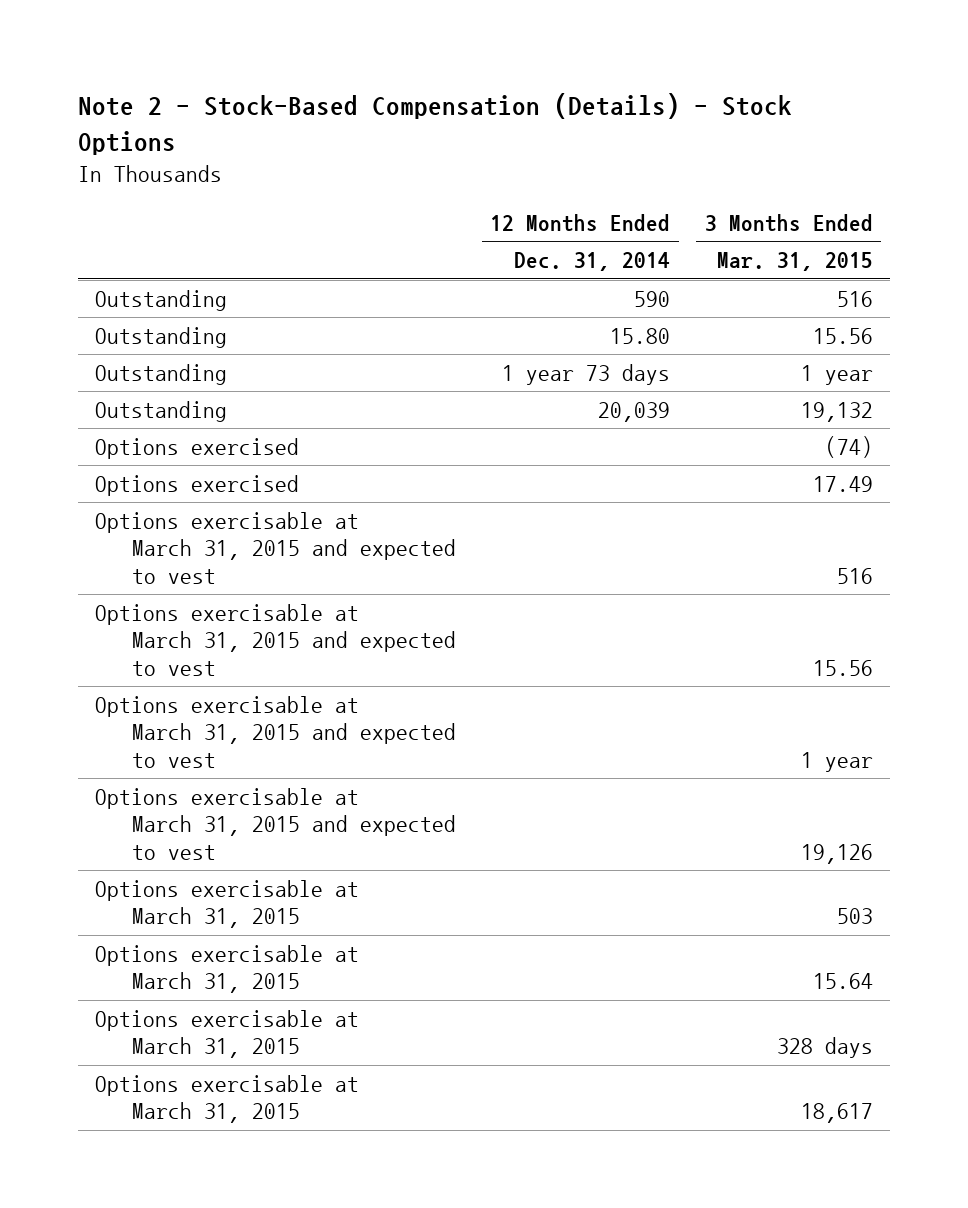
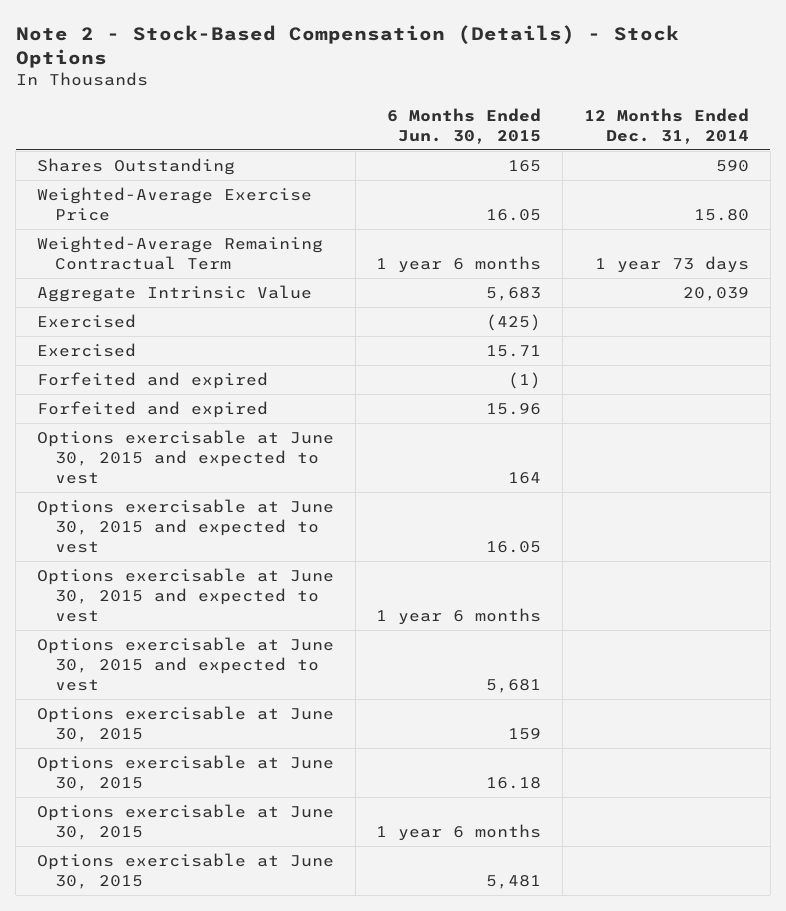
- | 12 Months Ended Dec. 31, 2014 | 3 Months Ended Mar. 31, 2015
+ | 6 Months Ended Jun. 30, 2015 | 12 Months Ended Dec. 31, 2014
- Outstanding | 590 | 516
- Outstanding | 15.80 | 15.56
- Outstanding | 1 year 73 days | 1 year
- Outstanding | 20,039 | 19,132
- Options exercised | | (74)
- Options exercised | | 17.49
- Options exercisable at March 31, 2015 and expected to vest | | 516
- Options exercisable at March 31, 2015 and expected to vest | | 15.56
- Options exercisable at March 31, 2015 and expected to vest | | 1 year
- Options exercisable at March 31, 2015 and expected to vest | | 19,126
- Options exercisable at March 31, 2015 | | 503
- Options exercisable at March 31, 2015 | | 15.64
- Options exercisable at March 31, 2015 | | 328 days
- Options exercisable at March 31, 2015 | | 18,617
+ Shares Outstanding | 165 | 590
+ Weighted-Average Exercise Price | 16.05 | 15.80
+ Weighted-Average Remaining Contractual Term | 1 year 6 months | 1 year 73 days
+ Aggregate Intrinsic Value | 5,683 | 20,039
+ Exercised | (425) |
+ Exercised | 15.71 |
+ Forfeited and expired | (1) |
+ Forfeited and expired | 15.96 |
+ Options exercisable at June 30, 2015 and expected to vest | 164 |
+ Options exercisable at June 30, 2015 and expected to vest | 16.05 |
+ Options exercisable at June 30, 2015 and expected to vest | 1 year 6 months |
+ Options exercisable at June 30, 2015 and expected to vest | 5,681 |
+ Options exercisable at June 30, 2015 | 159 |
+ Options exercisable at June 30, 2015 | 16.18 |
+ Options exercisable at June 30, 2015 | 1 year 6 months |
+ Options exercisable at June 30, 2015 | 5,481 |

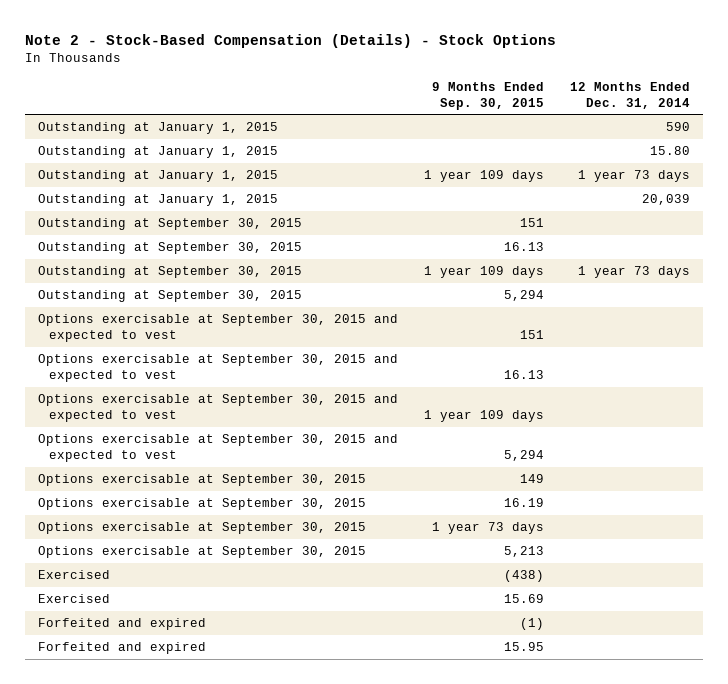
- | 6 Months Ended Jun. 30, 2015 | 12 Months Ended Dec. 31, 2014
+ | 9 Months Ended Sep. 30, 2015 | 12 Months Ended Dec. 31, 2014
- Shares Outstanding | 165 | 590
- Weighted-Average Exercise Price | 16.05 | 15.80
- Weighted-Average Remaining Contractual Term | 1 year 6 months | 1 year 73 days
- Aggregate Intrinsic Value | 5,683 | 20,039
+ Outstanding at January 1, 2015 | | 590
+ Outstanding at January 1, 2015 | | 15.80
+ Outstanding at January 1, 2015 | 1 year 109 days | 1 year 73 days
+ Outstanding at January 1, 2015 | | 20,039
+ Outstanding at September 30, 2015 | 151 |
+ Outstanding at September 30, 2015 | 16.13 |
+ Outstanding at September 30, 2015 | 1 year 109 days | 1 year 73 days
+ Outstanding at September 30, 2015 | 5,294 |
+ Options exercisable at September 30, 2015 and expected to vest | 151 |
+ Options exercisable at September 30, 2015 and expected to vest | 16.13 |
+ Options exercisable at September 30, 2015 and expected to vest | 1 year 109 days |
+ Options exercisable at September 30, 2015 and expected to vest | 5,294 |
+ Options exercisable at September 30, 2015 | 149 |
+ Options exercisable at September 30, 2015 | 16.19 |
+ Options exercisable at September 30, 2015 | 1 year 73 days |
+ Options exercisable at September 30, 2015 | 5,213 |
- Options exercisable at June 30, 2015 and expected to vest | 164 |
- Options exercisable at June 30, 2015 and expected to vest | 16.05 |
- Options exercisable at June 30, 2015 and expected to vest | 1 year 6 months |
- Options exercisable at June 30, 2015 and expected to vest | 5,681 |
- Options exercisable at June 30, 2015 | 159 |
- Options exercisable at June 30, 2015 | 16.18 |
- Options exercisable at June 30, 2015 | 1 year 6 months |
- Options exercisable at June 30, 2015 | 5,481 |

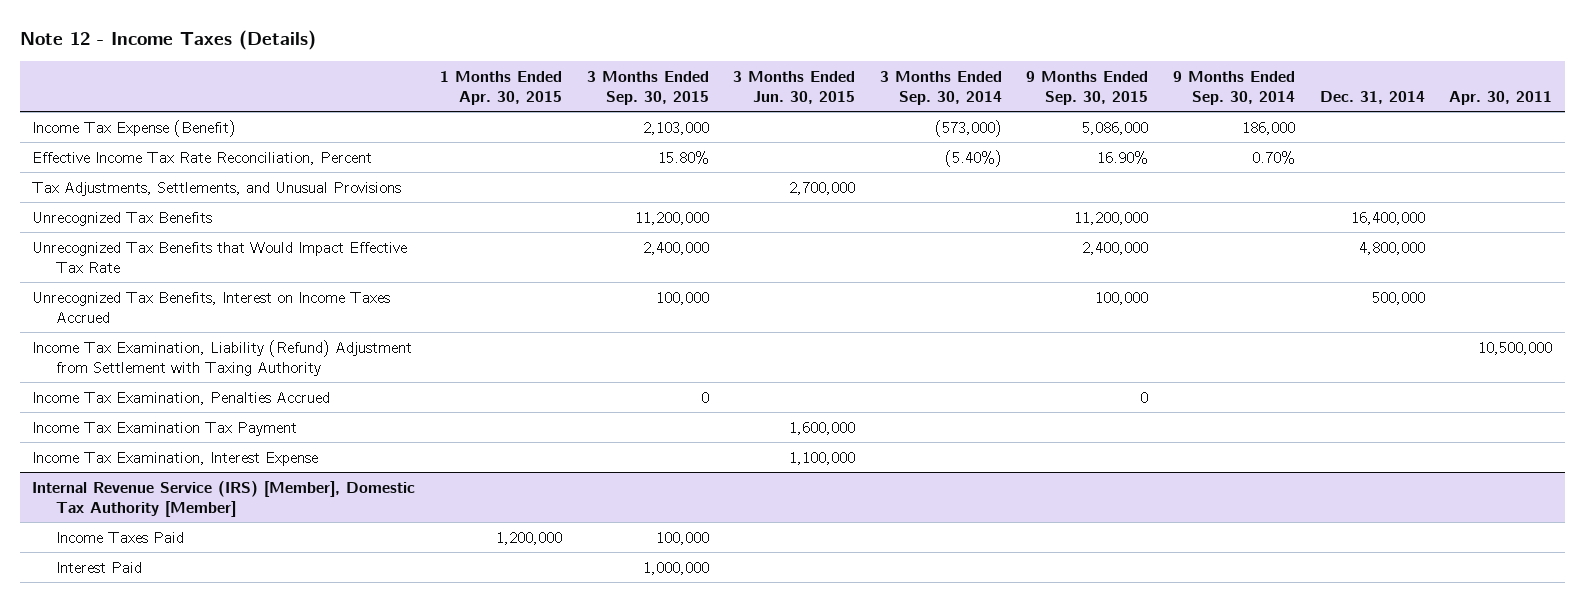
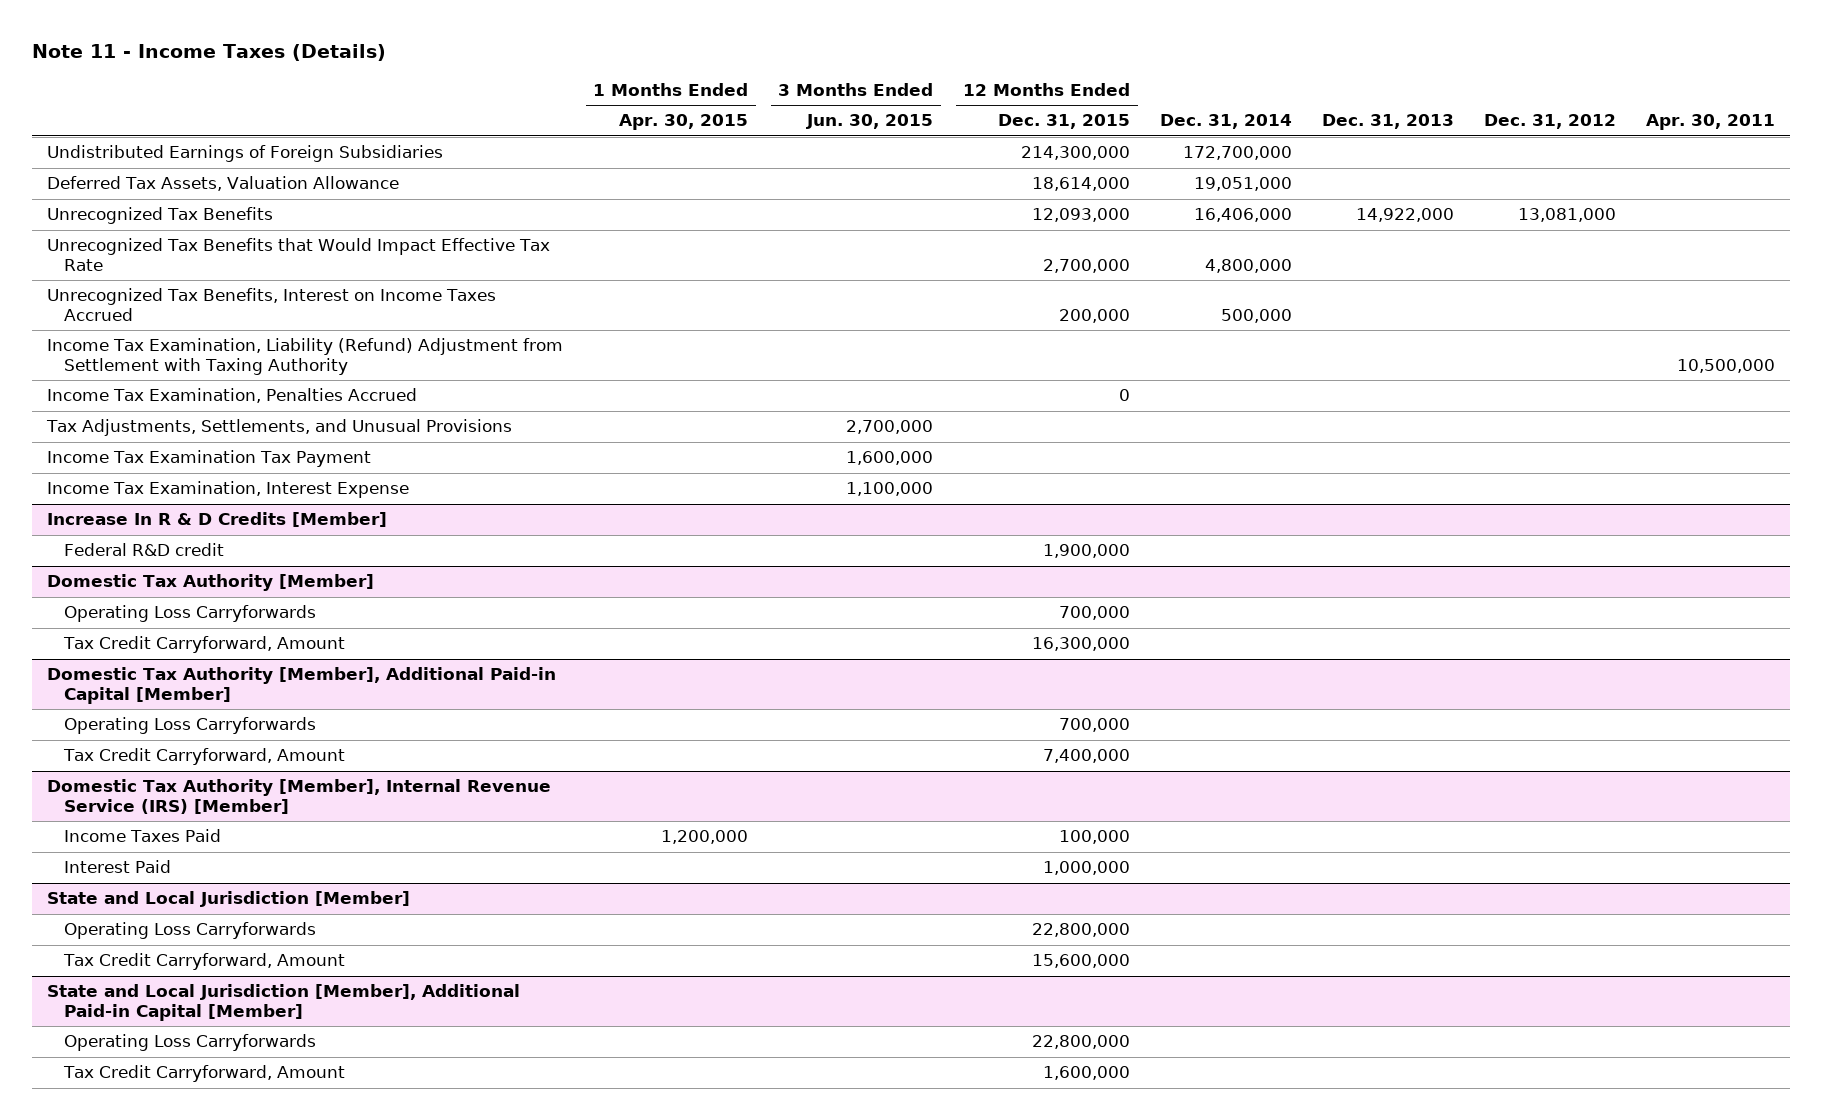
- Note 12 - Income Taxes (Details)
+ Note 11 - Income Taxes (Details)
- | 1 Months Ended Apr. 30, 2015 | 3 Months Ended Sep. 30, 2015 | 3 Months Ended Jun. 30, 2015 | 3 Months Ended Sep. 30, 2014 | 9 Months Ended Sep. 30, 2015 | 9 Months Ended Sep. 30, 2014 | Dec. 31, 2014 | Apr. 30, 2011
+ | 1 Months Ended Apr. 30, 2015 | 3 Months Ended Jun. 30, 2015 | 12 Months Ended Dec. 31, 2015 | Dec. 31, 2014 | Dec. 31, 2013 | Dec. 31, 2012 | Apr. 30, 2011
- Income Tax Expense (Benefit) | | 2,103,000 | | (573,000) | 5,086,000 | 186,000 | |
- Effective Income Tax Rate Reconciliation, Percent | | 15.80% | | (5.40%) | 16.90% | 0.70% | |
- Unrecognized Tax Benefits | | 11,200,000 | | | 11,200,000 | | 16,400,000 |
+ Undistributed Earnings of Foreign Subsidiaries | | | 214,300,000 | 172,700,000 | | |
+ Deferred Tax Assets, Valuation Allowance | | | 18,614,000 | 19,051,000 | | |
+ Unrecognized Tax Benefits | | | 12,093,000 | 16,406,000 | 14,922,000 | 13,081,000 |
moved down: Tax Adjustments, Settlements, and Unusual Provisions | | 2,700,000 | | | | |
- Internal Revenue Service (IRS) [Member], Domestic Tax Authority [Member]
+ Increase In R & D Credits [Member]
+ Federal R&D credit | | | 1,900,000 | | | |
+ Domestic Tax Authority [Member]
+ Operating Loss Carryforwards | | | 700,000 | | | |
+ Tax Credit Carryforward, Amount | | | 16,300,000 | | | |
+ Domestic Tax Authority [Member], Additional Paid-in Capital [Member]
+ Operating Loss Carryforwards | | | 700,000 | | | |
+ Tax Credit Carryforward, Amount | | | 7,400,000 | | | |
+ Domestic Tax Authority [Member], Internal Revenue Service (IRS) [Member]
+ State and Local Jurisdiction [Member]
+ Operating Loss Carryforwards | | | 22,800,000 | | | |
+ Tax Credit Carryforward, Amount | | | 15,600,000 | | | |
+ State and Local Jurisdiction [Member], Additional Paid-in Capital [Member]
+ Operating Loss Carryforwards | | | 22,800,000 | | | |
+ Tax Credit Carryforward, Amount | | | 1,600,000 | | | |

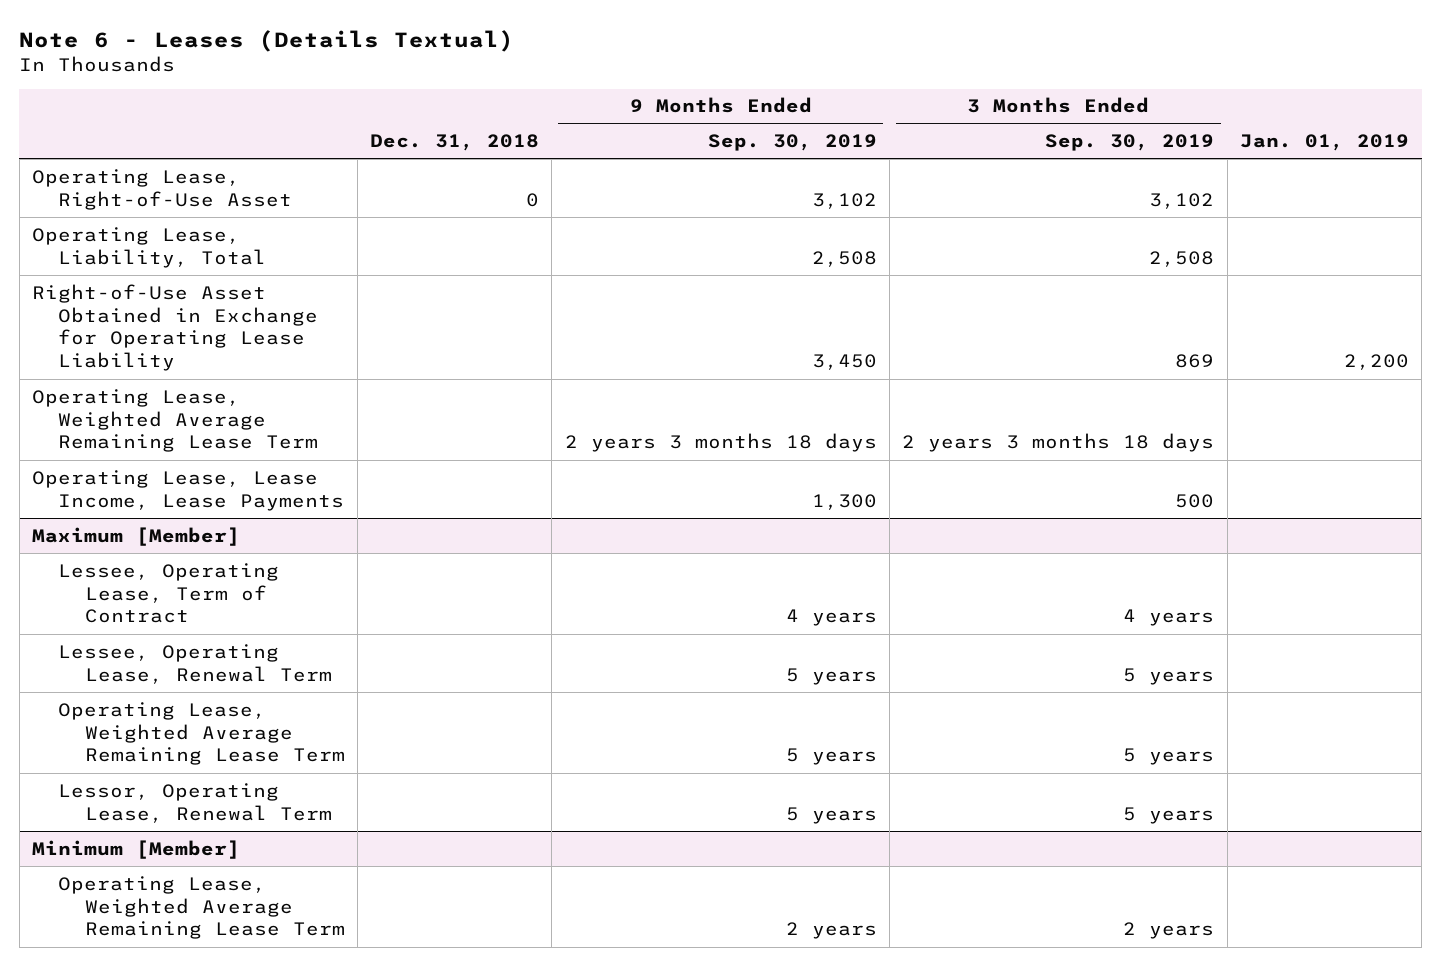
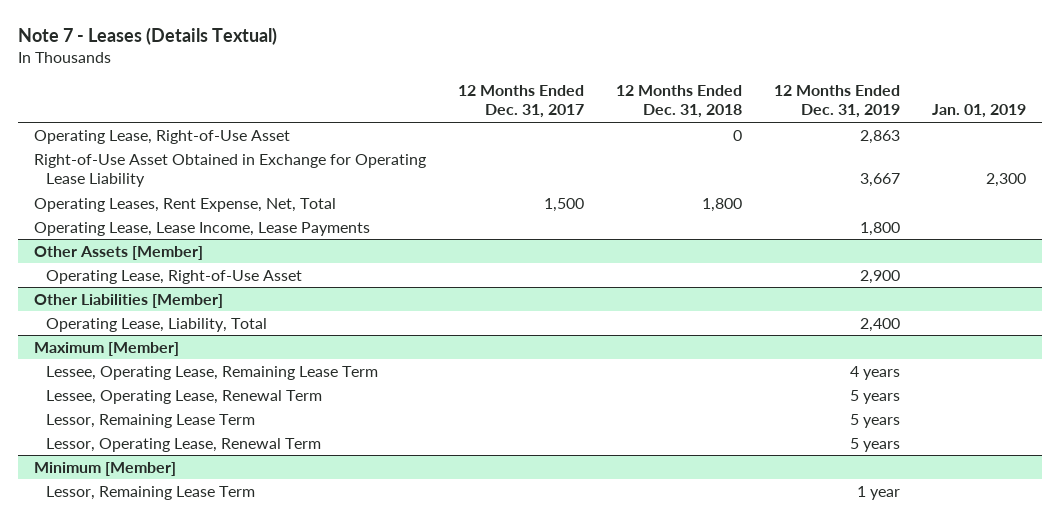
- Note 6 - Leases (Details Textual)
+ Note 7 - Leases (Details Textual)
- | Dec. 31, 2018 | 9 Months Ended Sep. 30, 2019 | 3 Months Ended Sep. 30, 2019 | Jan. 01, 2019
+ | 12 Months Ended Dec. 31, 2017 | 12 Months Ended Dec. 31, 2018 | 12 Months Ended Dec. 31, 2019 | Jan. 01, 2019
- Operating Lease, Liability, Total | | 2,508 | 2,508 |
- Right-of-Use Asset Obtained in Exchange for Operating Lease Liability | | 3,450 | 869 | 2,200
- Operating Lease, Weighted Average Remaining Lease Term | | 2 years 3 months 18 days | 2 years 3 months 18 days |
+ Right-of-Use Asset Obtained in Exchange for Operating Lease Liability | | | 3,667 | 2,300
+ Operating Leases, Rent Expense, Net, Total | 1,500 | 1,800 | |
+ Other Assets [Member]
+ Operating Lease, Right-of-Use Asset | | | 2,900 |
+ Other Liabilities [Member]
+ Operating Lease, Liability, Total | | | 2,400 |
@ Maximum [Member]
- Lessee, Operating Lease, Term of Contract | | 4 years | 4 years |
+ Lessee, Operating Lease, Remaining Lease Term | | | 4 years |
- Operating Lease, Weighted Average Remaining Lease Term | | 5 years | 5 years |
+ Lessor, Remaining Lease Term | | | 5 years |
@ Minimum [Member]
- Operating Lease, Weighted Average Remaining Lease Term | | 2 years | 2 years |
+ Lessor, Remaining Lease Term | | | 1 year |

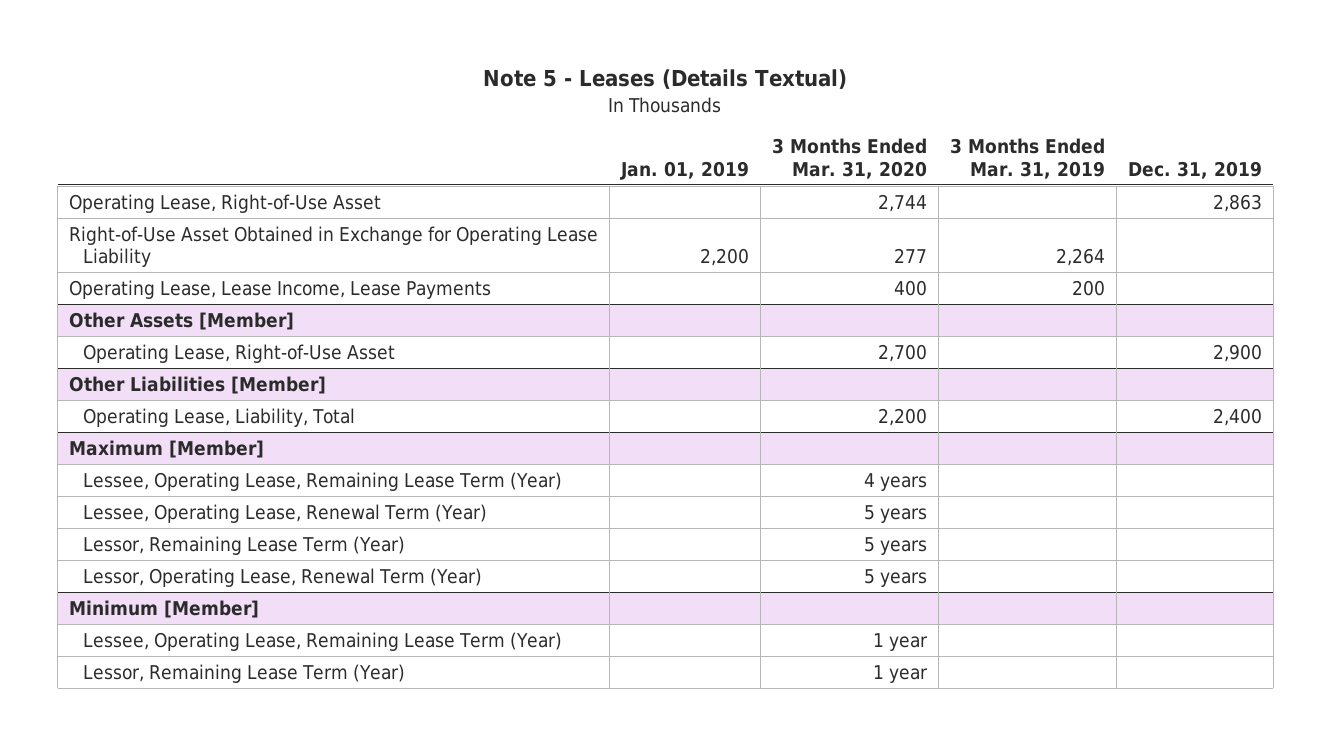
- Note 7 - Leases (Details Textual)
+ Note 5 - Leases (Details Textual)
- | 12 Months Ended Dec. 31, 2017 | 12 Months Ended Dec. 31, 2018 | 12 Months Ended Dec. 31, 2019 | Jan. 01, 2019
+ | Jan. 01, 2019 | 3 Months Ended Mar. 31, 2020 | 3 Months Ended Mar. 31, 2019 | Dec. 31, 2019
- Right-of-Use Asset Obtained in Exchange for Operating Lease Liability | | | 3,667 | 2,300
- Operating Leases, Rent Expense, Net, Total | 1,500 | 1,800 | |
+ Right-of-Use Asset Obtained in Exchange for Operating Lease Liability | 2,200 | 277 | 2,264 |
@ Maximum [Member]
- Lessee, Operating Lease, Remaining Lease Term | | | 4 years |
- Lessee, Operating Lease, Renewal Term | | | 5 years |
- Lessor, Remaining Lease Term | | | 5 years |
- Lessor, Operating Lease, Renewal Term | | | 5 years |
+ Lessee, Operating Lease, Remaining Lease Term (Year) | | 4 years | |
+ Lessee, Operating Lease, Renewal Term (Year) | | 5 years | |
+ Lessor, Remaining Lease Term (Year) | | 5 years | |
+ Lessor, Operating Lease, Renewal Term (Year) | | 5 years | |
@ Minimum [Member]
- Lessor, Remaining Lease Term | | | 1 year |
+ Lessee, Operating Lease, Remaining Lease Term (Year) | | 1 year | |
+ Lessor, Remaining Lease Term (Year) | | 1 year | |

